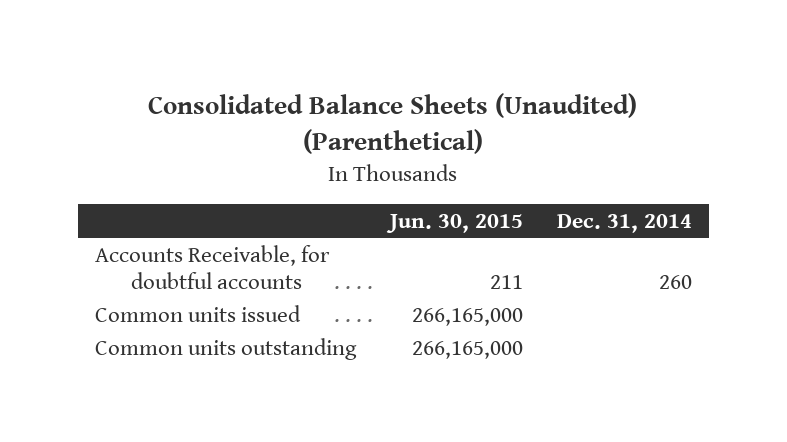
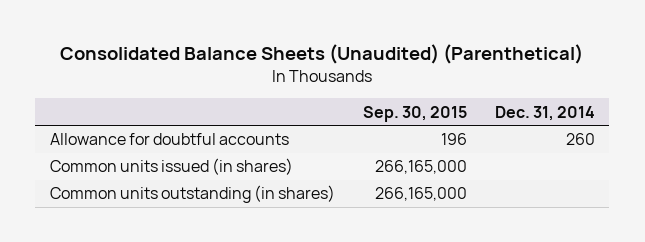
- | Jun. 30, 2015 | Dec. 31, 2014
+ | Sep. 30, 2015 | Dec. 31, 2014
- Accounts Receivable, for doubtful accounts | 211 | 260
- Common units issued | 266,165,000 |
- Common units outstanding | 266,165,000 |
+ Allowance for doubtful accounts | 196 | 260
+ Common units issued (in shares) | 266,165,000 |
+ Common units outstanding (in shares) | 266,165,000 |

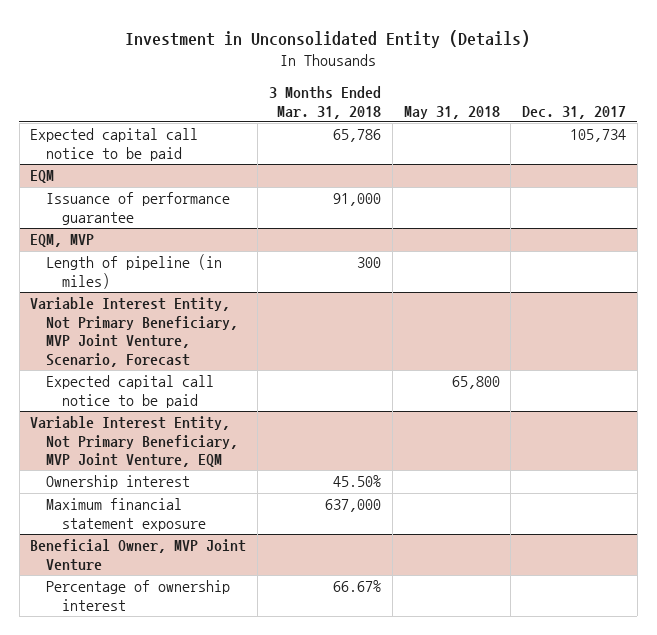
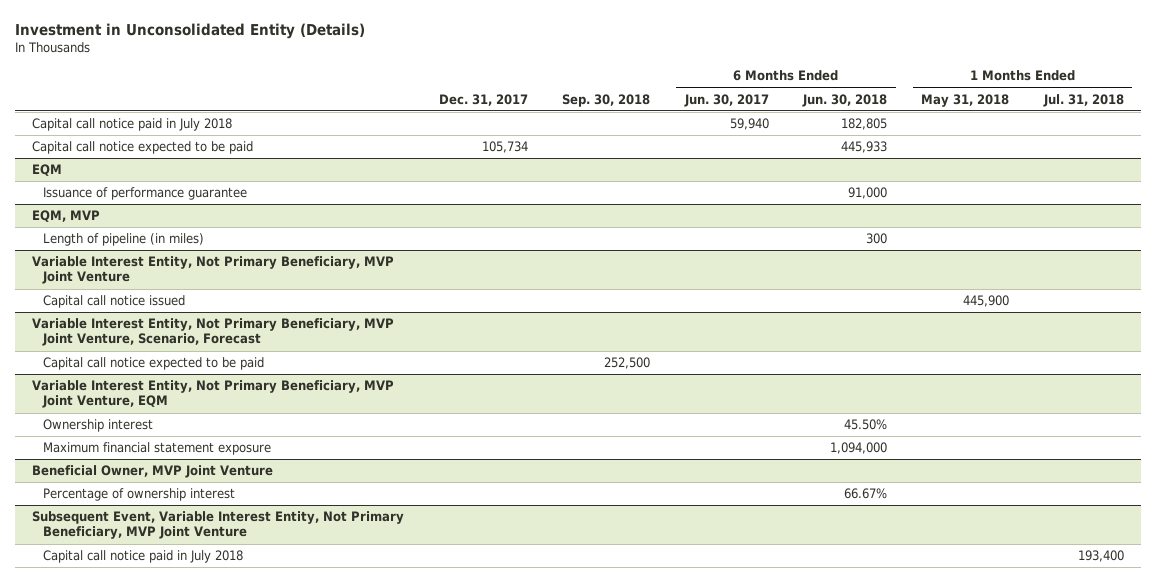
- | 3 Months Ended Mar. 31, 2018 | May 31, 2018 | Dec. 31, 2017
+ | Dec. 31, 2017 | Sep. 30, 2018 | 6 Months Ended Jun. 30, 2017 | 6 Months Ended Jun. 30, 2018 | 1 Months Ended May 31, 2018 | 1 Months Ended Jul. 31, 2018
- Expected capital call notice to be paid | 65,786 | | 105,734
+ Capital call notice paid in July 2018 | | | 59,940 | 182,805 | |
+ Capital call notice expected to be paid | 105,734 | | | 445,933 | |
+ Variable Interest Entity, Not Primary Beneficiary, MVP Joint Venture
+ Capital call notice issued | | | | | 445,900 |
@ Variable Interest Entity, Not Primary Beneficiary, MVP Joint Venture, Scenario, Forecast
- Expected capital call notice to be paid | | 65,800 |
+ Capital call notice expected to be paid | | 252,500 | | | |
+ Subsequent Event, Variable Interest Entity, Not Primary Beneficiary, MVP Joint Venture
+ Capital call notice paid in July 2018 | | | | | | 193,400

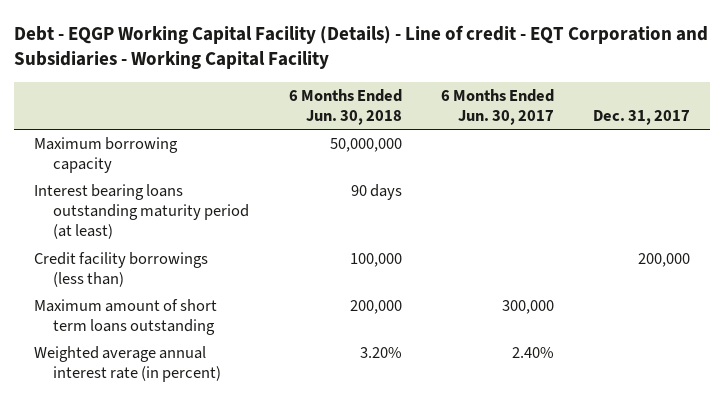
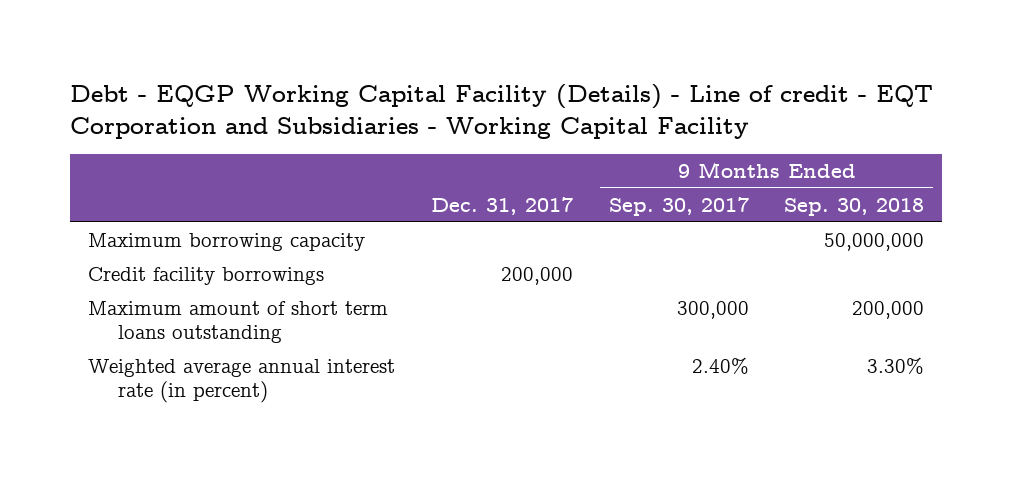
- | 6 Months Ended Jun. 30, 2018 | 6 Months Ended Jun. 30, 2017 | Dec. 31, 2017
+ | Dec. 31, 2017 | 9 Months Ended Sep. 30, 2017 | 9 Months Ended Sep. 30, 2018
- Interest bearing loans outstanding maturity period (at least) | 90 days | |
- Credit facility borrowings (less than) | 100,000 | | 200,000
+ Credit facility borrowings | 200,000 | |

